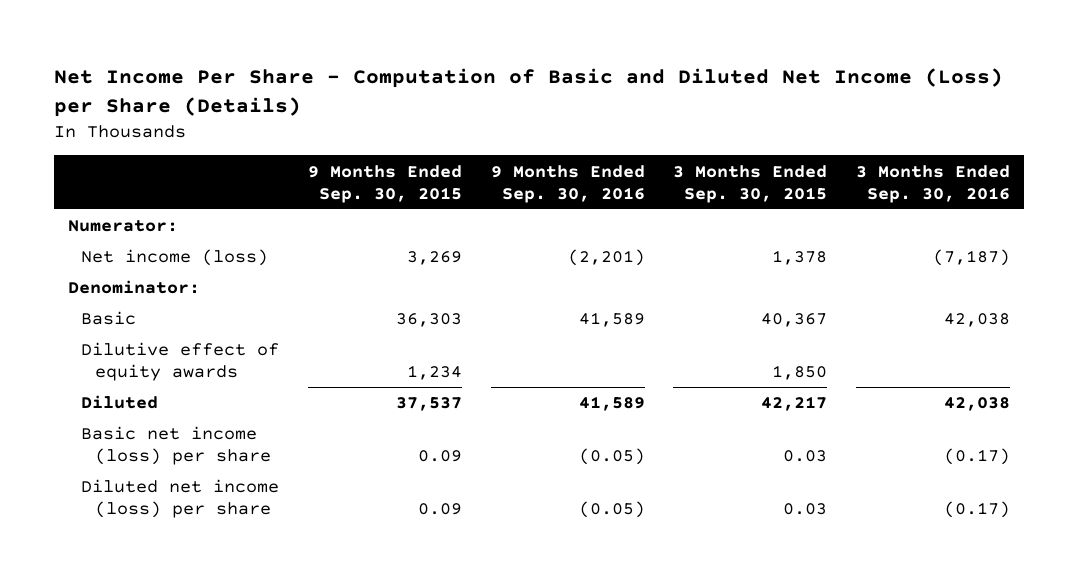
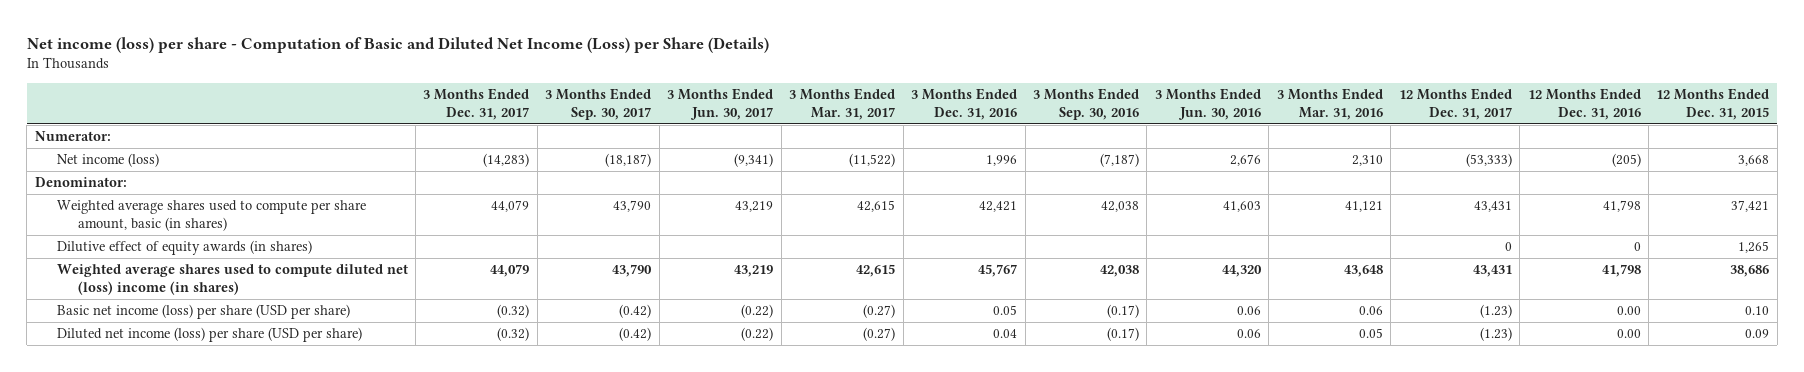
- Net Income Per Share - Computation of Basic and Diluted Net Income (Loss) per Share (Details)
+ Net income (loss) per share - Computation of Basic and Diluted Net Income (Loss) per Share (Details)
- | 9 Months Ended Sep. 30, 2015 | 9 Months Ended Sep. 30, 2016 | 3 Months Ended Sep. 30, 2015 | 3 Months Ended Sep. 30, 2016
+ | 3 Months Ended Dec. 31, 2017 | 3 Months Ended Sep. 30, 2017 | 3 Months Ended Jun. 30, 2017 | 3 Months Ended Mar. 31, 2017 | 3 Months Ended Dec. 31, 2016 | 3 Months Ended Sep. 30, 2016 | 3 Months Ended Jun. 30, 2016 | 3 Months Ended Mar. 31, 2016 | 12 Months Ended Dec. 31, 2017 | 12 Months Ended Dec. 31, 2016 | 12 Months Ended Dec. 31, 2015
- Basic | 36,303 | 41,589 | 40,367 | 42,038
- Dilutive effect of equity awards | 1,234 | | 1,850 |
- Diluted | 37,537 | 41,589 | 42,217 | 42,038
- Basic net income (loss) per share | 0.09 | (0.05) | 0.03 | (0.17)
- Diluted net income (loss) per share | 0.09 | (0.05) | 0.03 | (0.17)
+ Weighted average shares used to compute per share amount, basic (in shares) | 44,079 | 43,790 | 43,219 | 42,615 | 42,421 | 42,038 | 41,603 | 41,121 | 43,431 | 41,798 | 37,421
+ Dilutive effect of equity awards (in shares) | | | | | | | | | 0 | 0 | 1,265
+ Weighted average shares used to compute diluted net (loss) income (in shares) | 44,079 | 43,790 | 43,219 | 42,615 | 45,767 | 42,038 | 44,320 | 43,648 | 43,431 | 41,798 | 38,686
+ Basic net income (loss) per share (USD per share) | (0.32) | (0.42) | (0.22) | (0.27) | 0.05 | (0.17) | 0.06 | 0.06 | (1.23) | 0.00 | 0.10
+ Diluted net income (loss) per share (USD per share) | (0.32) | (0.42) | (0.22) | (0.27) | 0.04 | (0.17) | 0.06 | 0.05 | (1.23) | 0.00 | 0.09

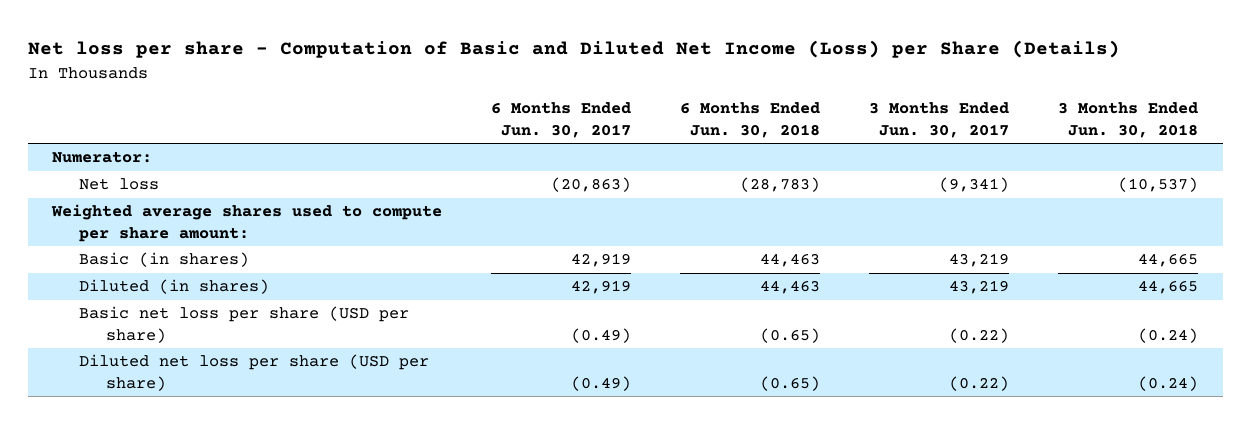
- Net income (loss) per share - Computation of Basic and Diluted Net Income (Loss) per Share (Details)
+ Net loss per share - Computation of Basic and Diluted Net Income (Loss) per Share (Details)
- | 3 Months Ended Dec. 31, 2017 | 3 Months Ended Sep. 30, 2017 | 3 Months Ended Jun. 30, 2017 | 3 Months Ended Mar. 31, 2017 | 3 Months Ended Dec. 31, 2016 | 3 Months Ended Sep. 30, 2016 | 3 Months Ended Jun. 30, 2016 | 3 Months Ended Mar. 31, 2016 | 12 Months Ended Dec. 31, 2017 | 12 Months Ended Dec. 31, 2016 | 12 Months Ended Dec. 31, 2015
+ | 6 Months Ended Jun. 30, 2017 | 6 Months Ended Jun. 30, 2018 | 3 Months Ended Jun. 30, 2017 | 3 Months Ended Jun. 30, 2018
- Net income (loss) | (14,283) | (18,187) | (9,341) | (11,522) | 1,996 | (7,187) | 2,676 | 2,310 | (53,333) | (205) | 3,668
- Denominator:
- Weighted average shares used to compute per share amount, basic (in shares) | 44,079 | 43,790 | 43,219 | 42,615 | 42,421 | 42,038 | 41,603 | 41,121 | 43,431 | 41,798 | 37,421
- Dilutive effect of equity awards (in shares) | | | | | | | | | 0 | 0 | 1,265
- Weighted average shares used to compute diluted net (loss) income (in shares) | 44,079 | 43,790 | 43,219 | 42,615 | 45,767 | 42,038 | 44,320 | 43,648 | 43,431 | 41,798 | 38,686
- Basic net income (loss) per share (USD per share) | (0.32) | (0.42) | (0.22) | (0.27) | 0.05 | (0.17) | 0.06 | 0.06 | (1.23) | 0.00 | 0.10
- Diluted net income (loss) per share (USD per share) | (0.32) | (0.42) | (0.22) | (0.27) | 0.04 | (0.17) | 0.06 | 0.05 | (1.23) | 0.00 | 0.09
+ Net loss | (20,863) | (28,783) | (9,341) | (10,537)
+ Weighted average shares used to compute per share amount:
+ Basic (in shares) | 42,919 | 44,463 | 43,219 | 44,665
+ Diluted (in shares) | 42,919 | 44,463 | 43,219 | 44,665
+ Basic net loss per share (USD per share) | (0.49) | (0.65) | (0.22) | (0.24)
+ Diluted net loss per share (USD per share) | (0.49) | (0.65) | (0.22) | (0.24)

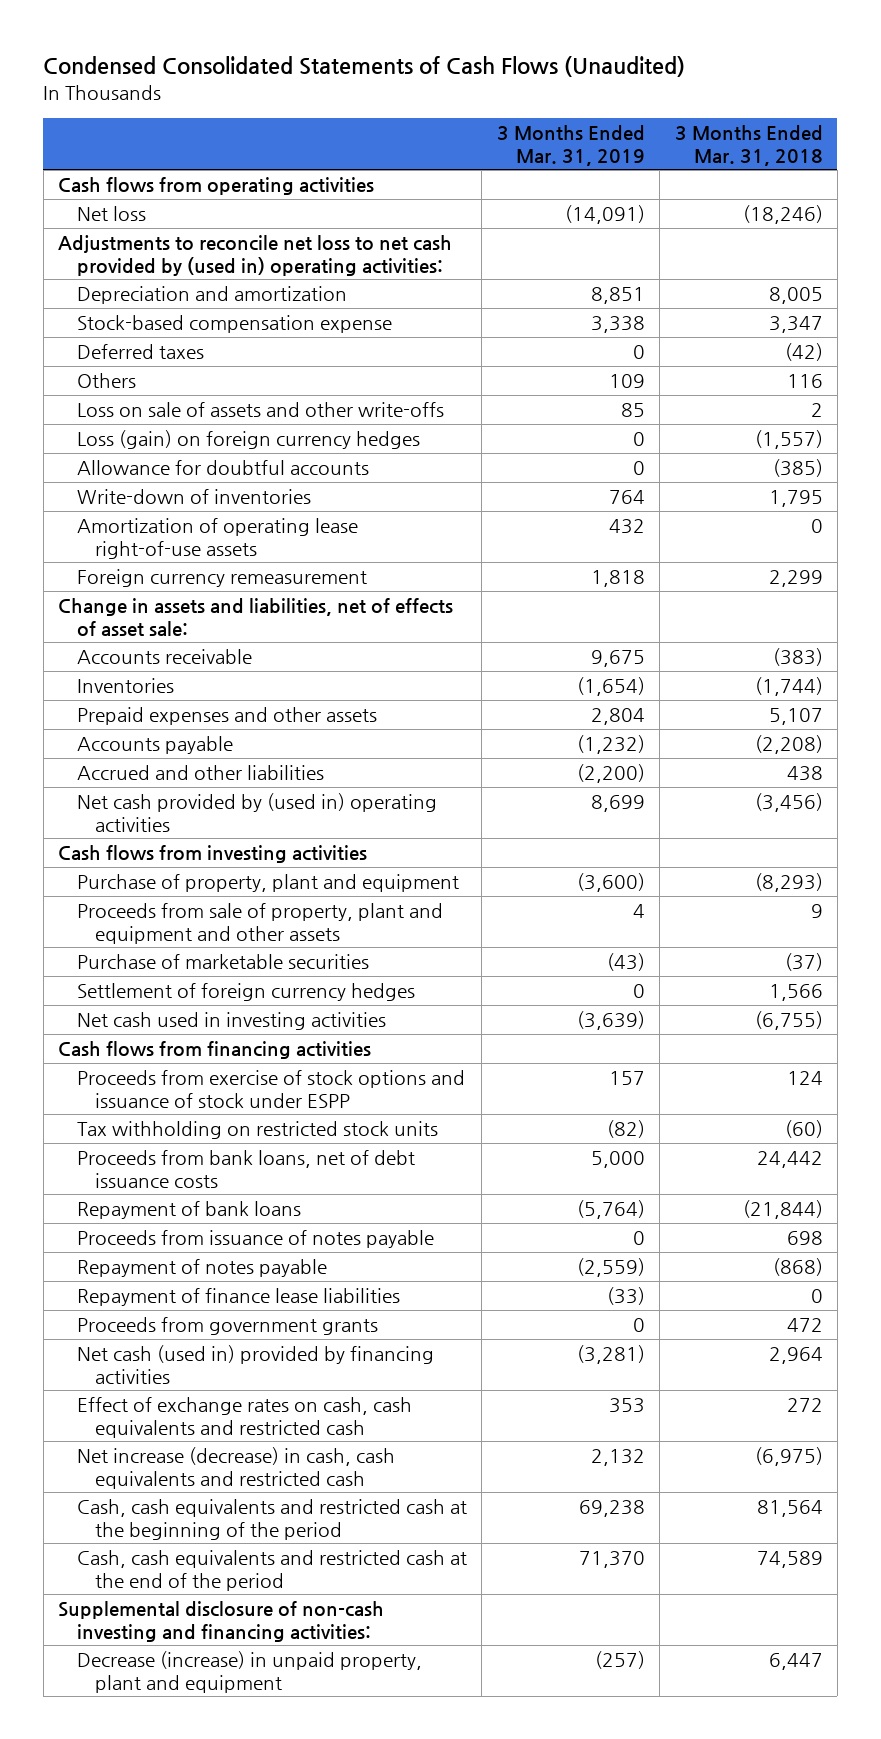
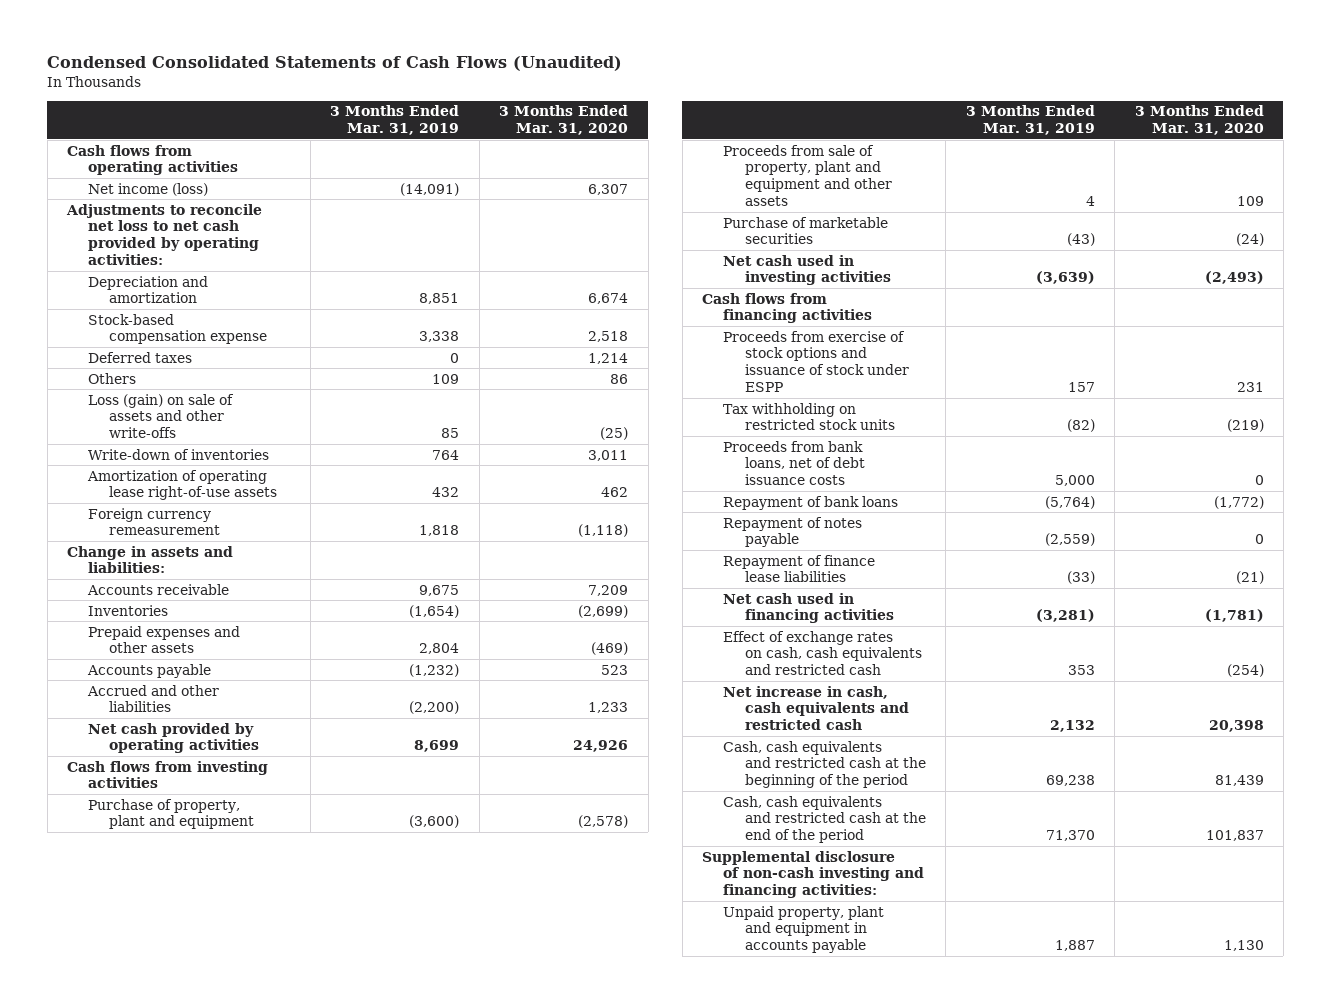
- | 3 Months Ended Mar. 31, 2019 | 3 Months Ended Mar. 31, 2018
+ | 3 Months Ended Mar. 31, 2019 | 3 Months Ended Mar. 31, 2020
- Net loss | (14,091) | (18,246)
- Adjustments to reconcile net loss to net cash provided by (used in) operating activities:
+ Net income (loss) | (14,091) | 6,307
+ Adjustments to reconcile net loss to net cash provided by operating activities:
- Loss on sale of assets and other write-offs | 85 | 2
- Loss (gain) on foreign currency hedges | 0 | (1,557)
- Allowance for doubtful accounts | 0 | (385)
+ Loss (gain) on sale of assets and other write-offs | 85 | (25)
- Change in assets and liabilities, net of effects of asset sale:
+ Change in assets and liabilities:
- Net cash provided by (used in) operating activities | 8,699 | (3,456)
+ Net cash provided by operating activities | 8,699 | 24,926
- Settlement of foreign currency hedges | 0 | 1,566
- Proceeds from issuance of notes payable | 0 | 698
- Proceeds from government grants | 0 | 472
- Net cash (used in) provided by financing activities | (3,281) | 2,964
+ Net cash used in financing activities | (3,281) | (1,781)
- Net increase (decrease) in cash, cash equivalents and restricted cash | 2,132 | (6,975)
+ Net increase in cash, cash equivalents and restricted cash | 2,132 | 20,398
- Decrease (increase) in unpaid property, plant and equipment | (257) | 6,447
+ Unpaid property, plant and equipment in accounts payable | 1,887 | 1,130

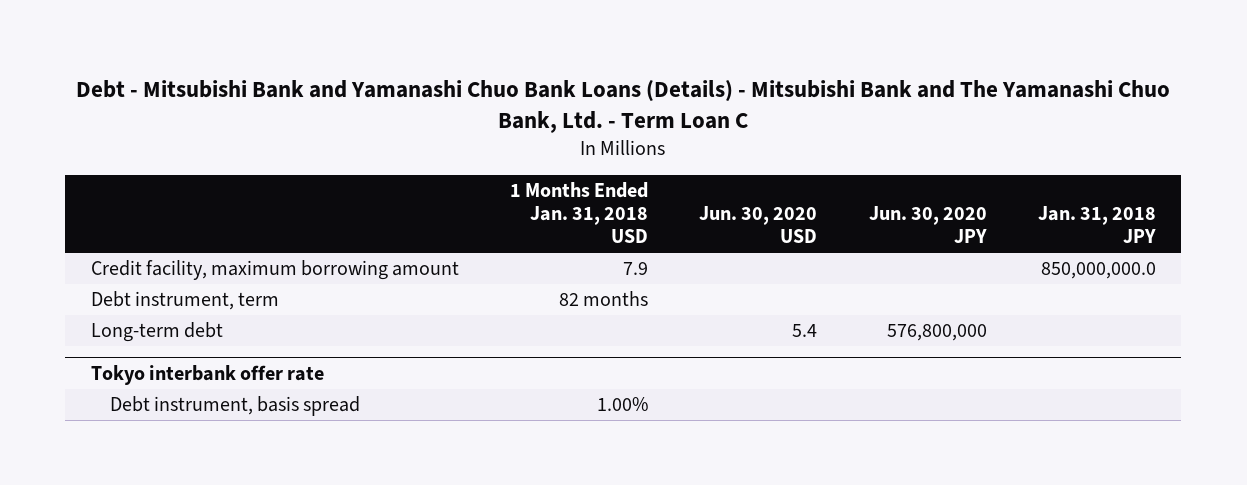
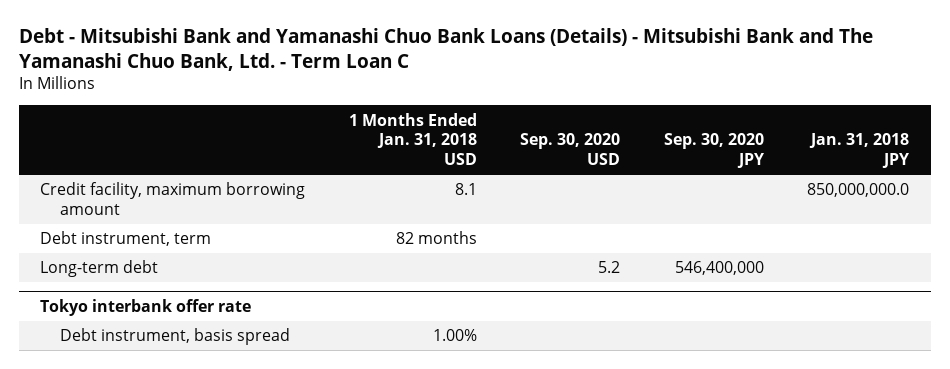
- | 1 Months Ended Jan. 31, 2018 USD | Jun. 30, 2020 USD | Jun. 30, 2020 JPY | Jan. 31, 2018 JPY
+ | 1 Months Ended Jan. 31, 2018 USD | Sep. 30, 2020 USD | Sep. 30, 2020 JPY | Jan. 31, 2018 JPY
- Credit facility, maximum borrowing amount | 7.9 | | | 850,000,000.0
+ Credit facility, maximum borrowing amount | 8.1 | | | 850,000,000.0

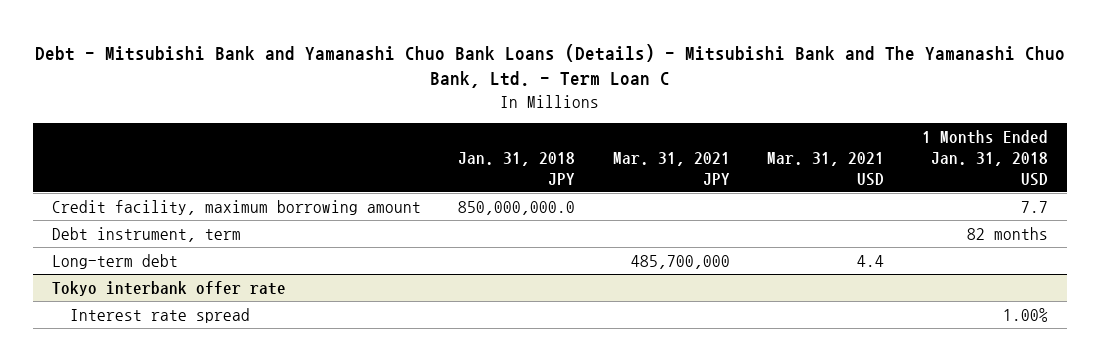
- | 1 Months Ended Jan. 31, 2018 USD | Sep. 30, 2020 USD | Sep. 30, 2020 JPY | Jan. 31, 2018 JPY
+ | Jan. 31, 2018 JPY | Mar. 31, 2021 JPY | Mar. 31, 2021 USD | 1 Months Ended Jan. 31, 2018 USD
- Credit facility, maximum borrowing amount | 8.1 | | | 850,000,000.0
+ Credit facility, maximum borrowing amount | 850,000,000.0 | | | 7.7
@ Tokyo interbank offer rate
- Debt instrument, basis spread | 1.00% | | |
+ Interest rate spread | | | | 1.00%

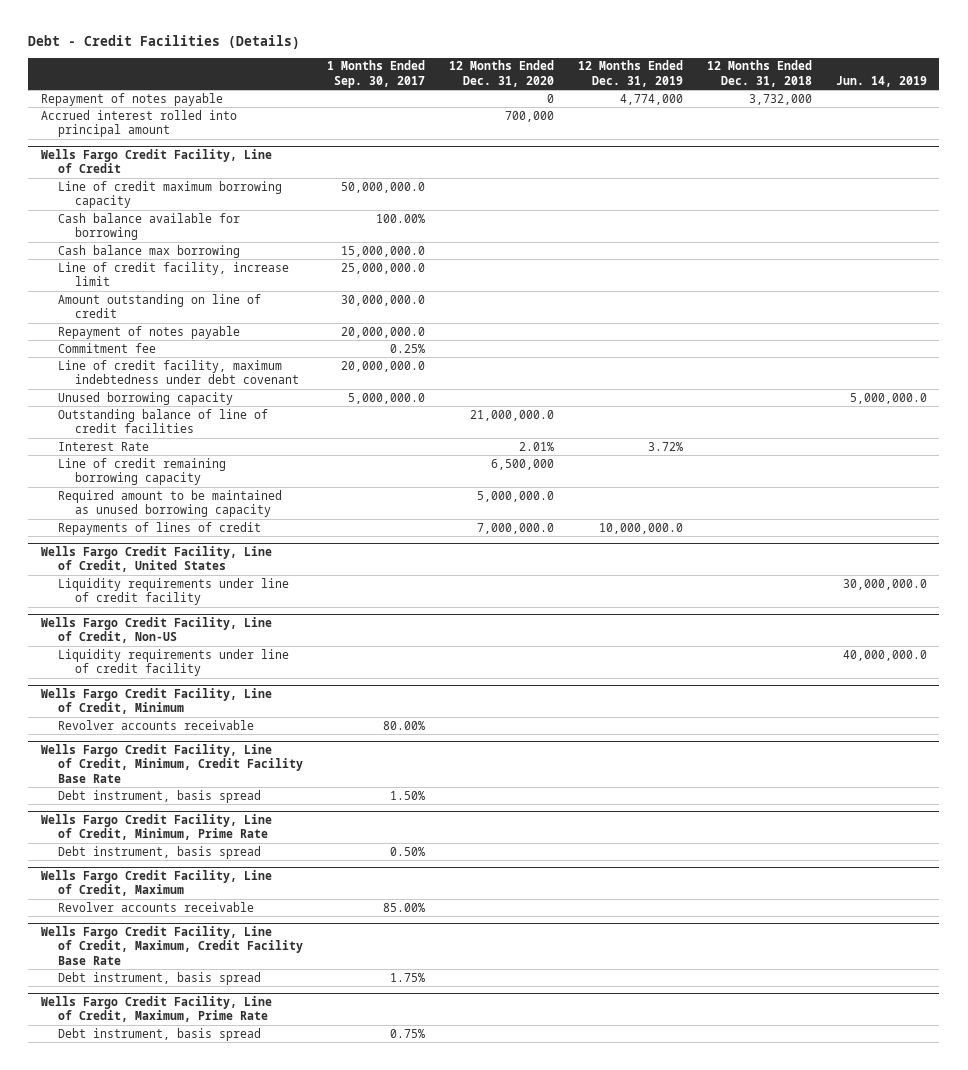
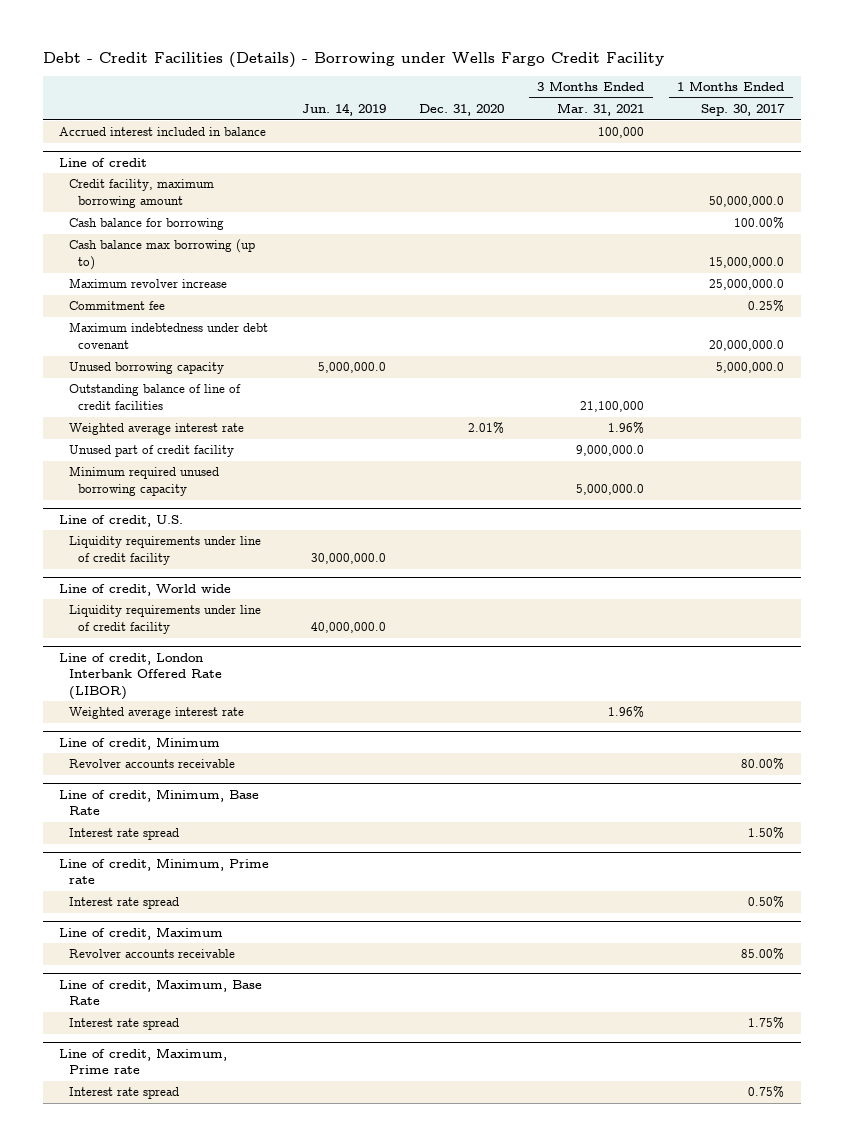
- Debt - Credit Facilities (Details)
+ Debt - Credit Facilities (Details) - Borrowing under Wells Fargo Credit Facility
- | 1 Months Ended Sep. 30, 2017 | 12 Months Ended Dec. 31, 2020 | 12 Months Ended Dec. 31, 2019 | 12 Months Ended Dec. 31, 2018 | Jun. 14, 2019
+ | Jun. 14, 2019 | Dec. 31, 2020 | 3 Months Ended Mar. 31, 2021 | 1 Months Ended Sep. 30, 2017
- Repayment of notes payable | | 0 | 4,774,000 | 3,732,000 |
- Accrued interest rolled into principal amount | | 700,000 | | |
- Wells Fargo Credit Facility, Line of Credit
- Line of credit maximum borrowing capacity | 50,000,000.0 | | | |
- Cash balance available for borrowing | 100.00% | | | |
- Cash balance max borrowing | 15,000,000.0 | | | |
- Line of credit facility, increase limit | 25,000,000.0 | | | |
- Amount outstanding on line of credit | 30,000,000.0 | | | |
- Repayment of notes payable | 20,000,000.0 | | | |
+ Accrued interest included in balance | | | 100,000 |
+ Line of credit
+ Credit facility, maximum borrowing amount | | | | 50,000,000.0
+ Cash balance for borrowing | | | | 100.00%
+ Cash balance max borrowing (up to) | | | | 15,000,000.0
+ Maximum revolver increase | | | | 25,000,000.0
- Line of credit facility, maximum indebtedness under debt covenant | 20,000,000.0 | | | |
+ Maximum indebtedness under debt covenant | | | | 20,000,000.0
- Interest Rate | | 2.01% | 3.72% | |
- Line of credit remaining borrowing capacity | | 6,500,000 | | |
- Required amount to be maintained as unused borrowing capacity | | 5,000,000.0 | | |
- Repayments of lines of credit | | 7,000,000.0 | 10,000,000.0 | |
- Wells Fargo Credit Facility, Line of Credit, United States
+ Weighted average interest rate | | 2.01% | 1.96% |
+ Unused part of credit facility | | | 9,000,000.0 |
+ Minimum required unused borrowing capacity | | | 5,000,000.0 |
+ Line of credit, U.S.
- Wells Fargo Credit Facility, Line of Credit, Non-US
+ Line of credit, World wide
- Wells Fargo Credit Facility, Line of Credit, Minimum
+ Line of credit, London Interbank Offered Rate (LIBOR)
+ Weighted average interest rate | | | 1.96% |
+ Line of credit, Minimum
- Wells Fargo Credit Facility, Line of Credit, Minimum, Credit Facility Base Rate
- Debt instrument, basis spread | 1.50% | | | |
- Wells Fargo Credit Facility, Line of Credit, Minimum, Prime Rate
- Debt instrument, basis spread | 0.50% | | | |
- Wells Fargo Credit Facility, Line of Credit, Maximum
+ Line of credit, Minimum, Base Rate
+ Interest rate spread | | | | 1.50%
+ Line of credit, Minimum, Prime rate
+ Interest rate spread | | | | 0.50%
+ Line of credit, Maximum
- Wells Fargo Credit Facility, Line of Credit, Maximum, Credit Facility Base Rate
- Debt instrument, basis spread | 1.75% | | | |
- Wells Fargo Credit Facility, Line of Credit, Maximum, Prime Rate
- Debt instrument, basis spread | 0.75% | | | |
+ Line of credit, Maximum, Base Rate
+ Interest rate spread | | | | 1.75%
+ Line of credit, Maximum, Prime rate
+ Interest rate spread | | | | 0.75%

